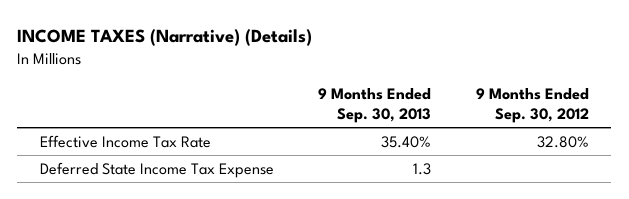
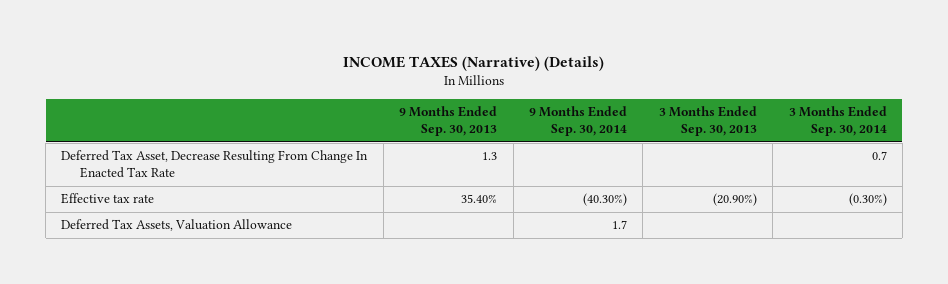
- | 9 Months Ended Sep. 30, 2013 | 9 Months Ended Sep. 30, 2012
+ | 9 Months Ended Sep. 30, 2013 | 9 Months Ended Sep. 30, 2014 | 3 Months Ended Sep. 30, 2013 | 3 Months Ended Sep. 30, 2014
- Effective Income Tax Rate | 35.40% | 32.80%
- Deferred State Income Tax Expense | 1.3 |
+ Deferred Tax Asset, Decrease Resulting From Change In Enacted Tax Rate | 1.3 | | | 0.7
+ Effective tax rate | 35.40% | (40.30%) | (20.90%) | (0.30%)
+ Deferred Tax Assets, Valuation Allowance | | 1.7 | |

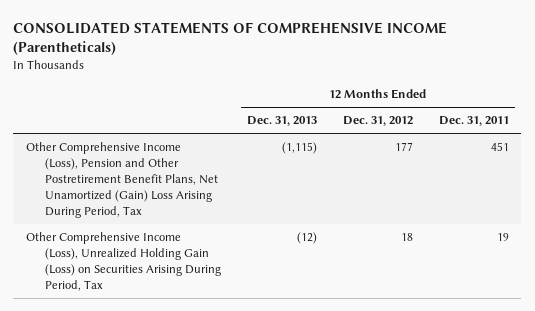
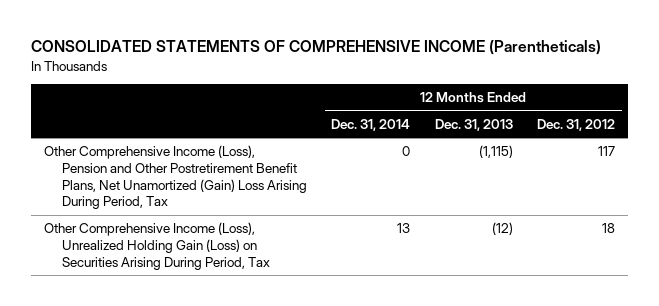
- | 12 Months Ended Dec. 31, 2013 | 12 Months Ended Dec. 31, 2012 | 12 Months Ended Dec. 31, 2011
+ | 12 Months Ended Dec. 31, 2014 | 12 Months Ended Dec. 31, 2013 | 12 Months Ended Dec. 31, 2012
- Other Comprehensive Income (Loss), Pension and Other Postretirement Benefit Plans, Net Unamortized (Gain) Loss Arising During Period, Tax | (1,115) | 177 | 451
+ Other Comprehensive Income (Loss), Pension and Other Postretirement Benefit Plans, Net Unamortized (Gain) Loss Arising During Period, Tax | 0 | (1,115) | 117

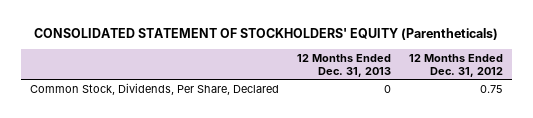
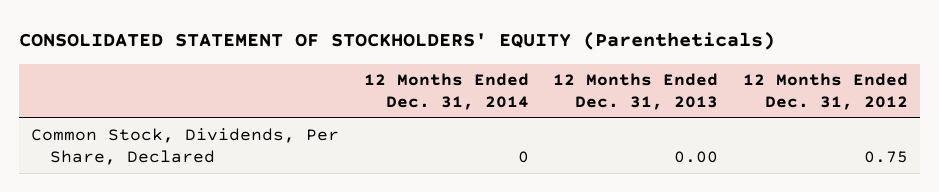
- | 12 Months Ended Dec. 31, 2013 | 12 Months Ended Dec. 31, 2012
+ | 12 Months Ended Dec. 31, 2014 | 12 Months Ended Dec. 31, 2013 | 12 Months Ended Dec. 31, 2012
- Common Stock, Dividends, Per Share, Declared | 0 | 0.75
+ Common Stock, Dividends, Per Share, Declared | 0 | 0.00 | 0.75

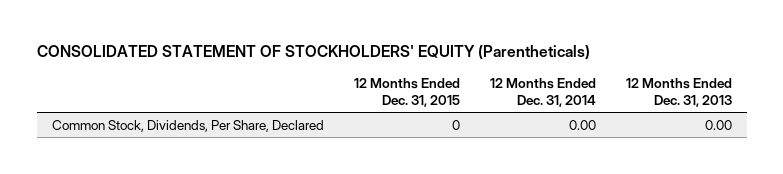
- | 12 Months Ended Dec. 31, 2014 | 12 Months Ended Dec. 31, 2013 | 12 Months Ended Dec. 31, 2012
+ | 12 Months Ended Dec. 31, 2015 | 12 Months Ended Dec. 31, 2014 | 12 Months Ended Dec. 31, 2013
- Common Stock, Dividends, Per Share, Declared | 0 | 0.00 | 0.75
+ Common Stock, Dividends, Per Share, Declared | 0 | 0.00 | 0.00

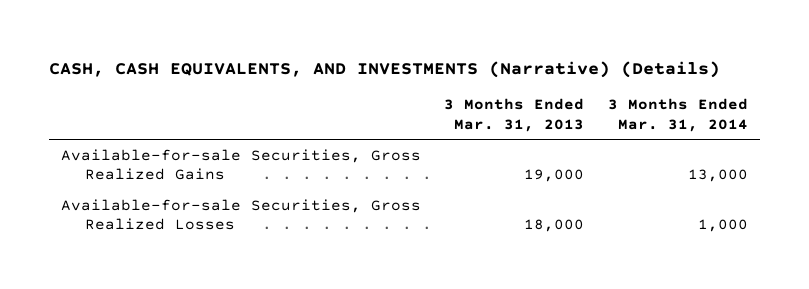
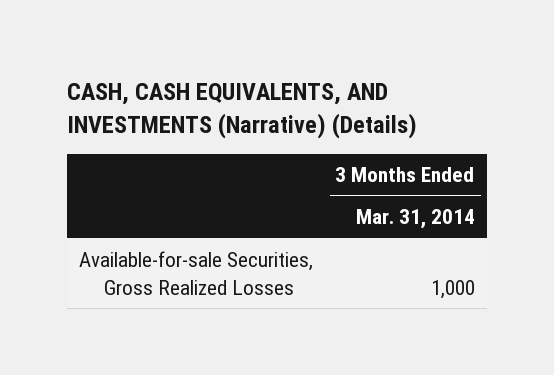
- | 3 Months Ended Mar. 31, 2013 | 3 Months Ended Mar. 31, 2014
+ | 3 Months Ended Mar. 31, 2014
- Available-for-sale Securities, Gross Realized Gains | 19,000 | 13,000

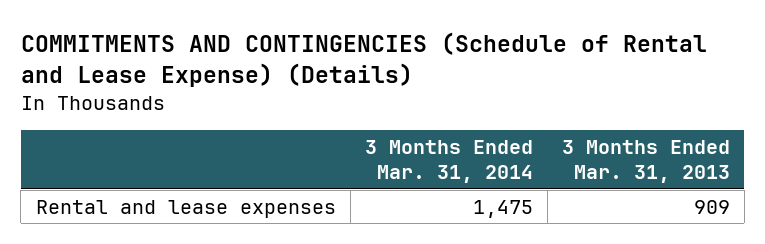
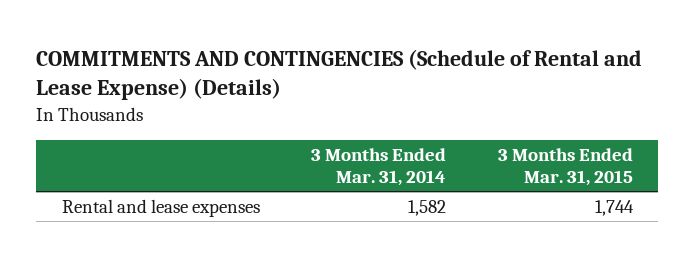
- | 3 Months Ended Mar. 31, 2014 | 3 Months Ended Mar. 31, 2013
+ | 3 Months Ended Mar. 31, 2014 | 3 Months Ended Mar. 31, 2015
- Rental and lease expenses | 1,475 | 909
+ Rental and lease expenses | 1,582 | 1,744

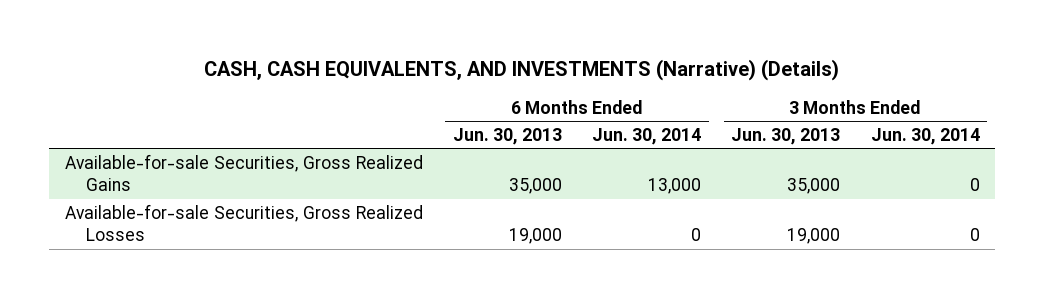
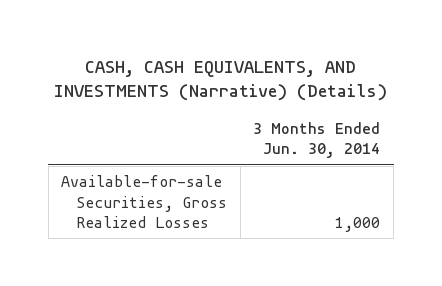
- | 6 Months Ended Jun. 30, 2013 | 6 Months Ended Jun. 30, 2014 | 3 Months Ended Jun. 30, 2013 | 3 Months Ended Jun. 30, 2014
+ | 3 Months Ended Jun. 30, 2014
- Available-for-sale Securities, Gross Realized Gains | 35,000 | 13,000 | 35,000 | 0
- Available-for-sale Securities, Gross Realized Losses | 19,000 | 0 | 19,000 | 0
+ Available-for-sale Securities, Gross Realized Losses | 1,000

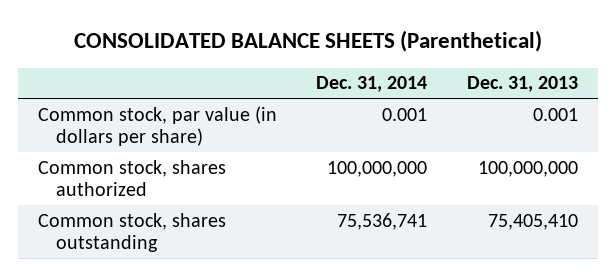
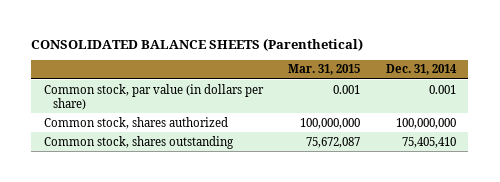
- | Dec. 31, 2014 | Dec. 31, 2013
+ | Mar. 31, 2015 | Dec. 31, 2014
- Common stock, shares outstanding | 75,536,741 | 75,405,410
+ Common stock, shares outstanding | 75,672,087 | 75,405,410

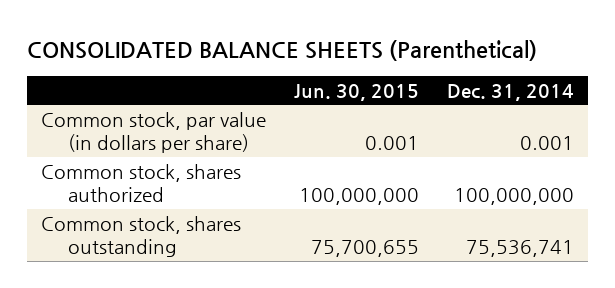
- | Mar. 31, 2015 | Dec. 31, 2014
+ | Jun. 30, 2015 | Dec. 31, 2014
- Common stock, shares outstanding | 75,672,087 | 75,405,410
+ Common stock, shares outstanding | 75,700,655 | 75,536,741

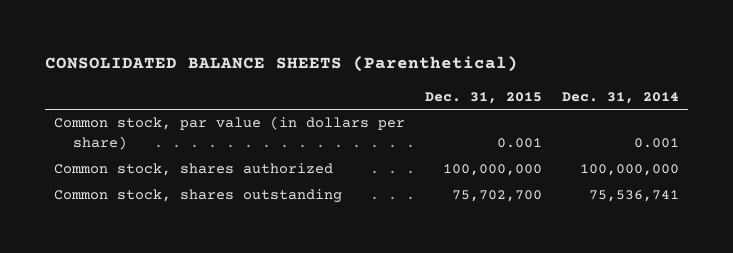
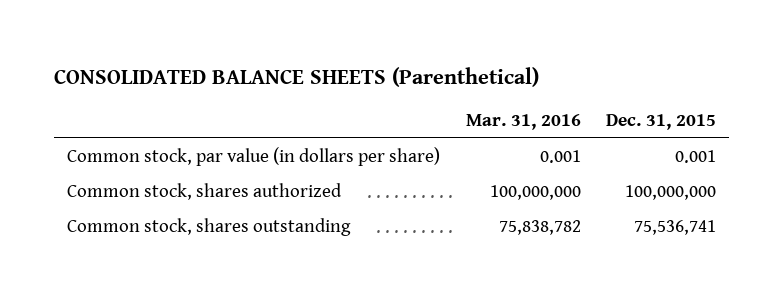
- | Dec. 31, 2015 | Dec. 31, 2014
+ | Mar. 31, 2016 | Dec. 31, 2015
- Common stock, shares outstanding | 75,702,700 | 75,536,741
+ Common stock, shares outstanding | 75,838,782 | 75,536,741

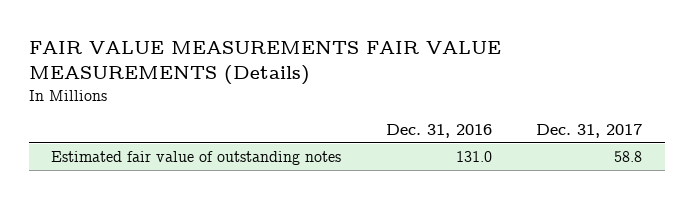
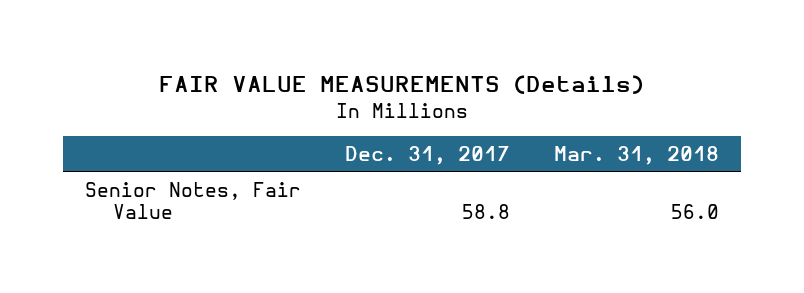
- FAIR VALUE MEASUREMENTS FAIR VALUE MEASUREMENTS (Details)
+ FAIR VALUE MEASUREMENTS (Details)
- | Dec. 31, 2016 | Dec. 31, 2017
+ | Dec. 31, 2017 | Mar. 31, 2018
- Estimated fair value of outstanding notes | 131.0 | 58.8
+ Senior Notes, Fair Value | 58.8 | 56.0

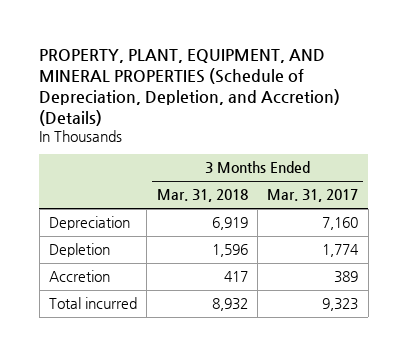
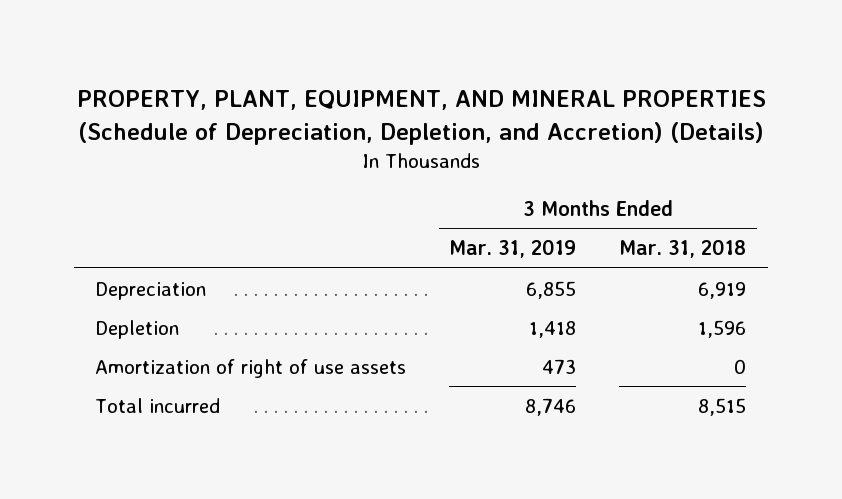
- | 3 Months Ended Mar. 31, 2018 | 3 Months Ended Mar. 31, 2017
+ | 3 Months Ended Mar. 31, 2019 | 3 Months Ended Mar. 31, 2018
- Accretion | 417 | 389
- Total incurred | 8,932 | 9,323
+ Amortization of right of use assets | 473 | 0
+ Total incurred | 8,746 | 8,515

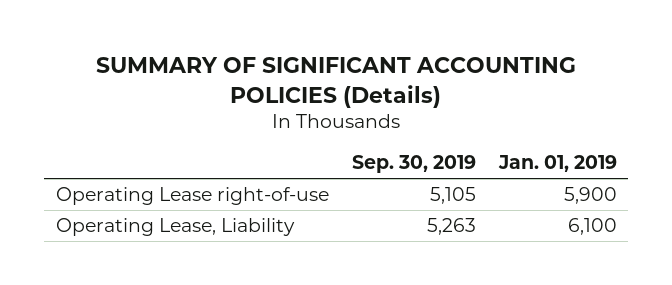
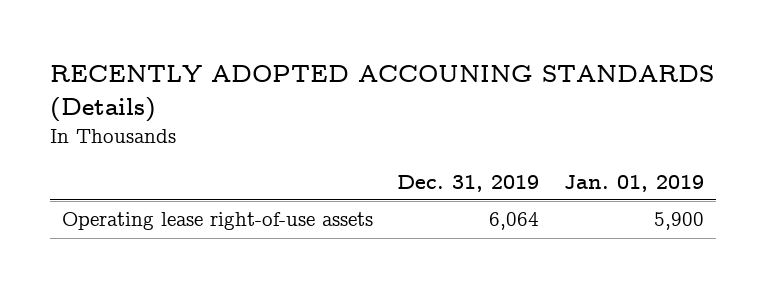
- SUMMARY OF SIGNIFICANT ACCOUNTING POLICIES (Details)
+ RECENTLY ADOPTED ACCOUNING STANDARDS (Details)
- | Sep. 30, 2019 | Jan. 01, 2019
+ | Dec. 31, 2019 | Jan. 01, 2019
- Operating Lease right-of-use | 5,105 | 5,900
- Operating Lease, Liability | 5,263 | 6,100
+ Operating lease right-of-use assets | 6,064 | 5,900

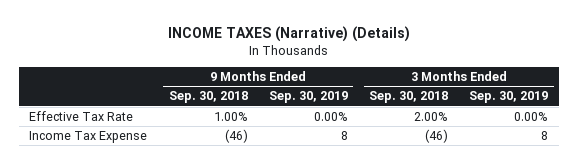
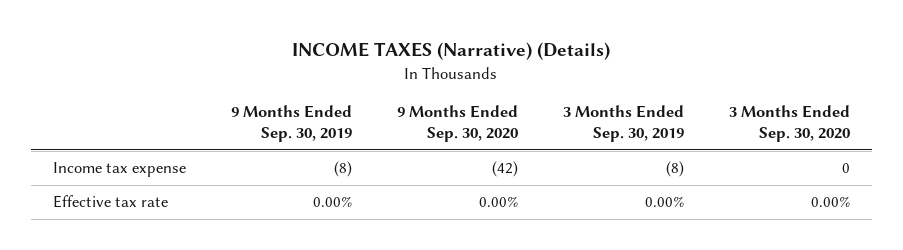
- | 9 Months Ended Sep. 30, 2018 | 9 Months Ended Sep. 30, 2019 | 3 Months Ended Sep. 30, 2018 | 3 Months Ended Sep. 30, 2019
+ | 9 Months Ended Sep. 30, 2019 | 9 Months Ended Sep. 30, 2020 | 3 Months Ended Sep. 30, 2019 | 3 Months Ended Sep. 30, 2020
- Effective Tax Rate | 1.00% | 0.00% | 2.00% | 0.00%
- Income Tax Expense | (46) | 8 | (46) | 8
+ Income tax expense | (8) | (42) | (8) | 0
+ Effective tax rate | 0.00% | 0.00% | 0.00% | 0.00%

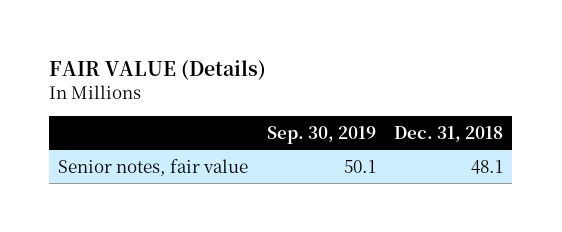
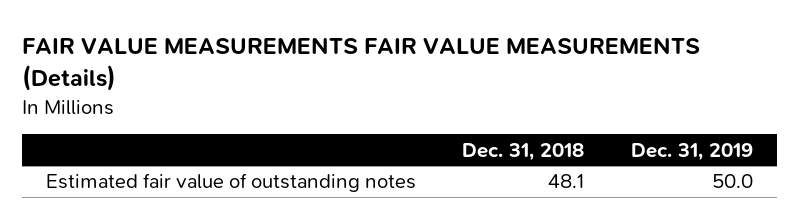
- FAIR VALUE (Details)
+ FAIR VALUE MEASUREMENTS FAIR VALUE MEASUREMENTS (Details)
- | Sep. 30, 2019 | Dec. 31, 2018
+ | Dec. 31, 2018 | Dec. 31, 2019
- Senior notes, fair value | 50.1 | 48.1
+ Estimated fair value of outstanding notes | 48.1 | 50.0

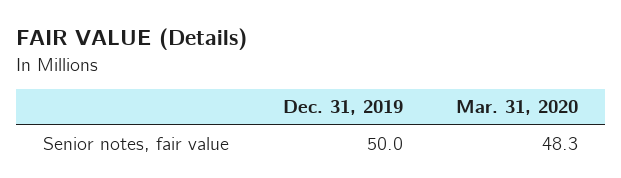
- FAIR VALUE MEASUREMENTS FAIR VALUE MEASUREMENTS (Details)
+ FAIR VALUE (Details)
- | Dec. 31, 2018 | Dec. 31, 2019
+ | Dec. 31, 2019 | Mar. 31, 2020
- Estimated fair value of outstanding notes | 48.1 | 50.0
+ Senior notes, fair value | 50.0 | 48.3

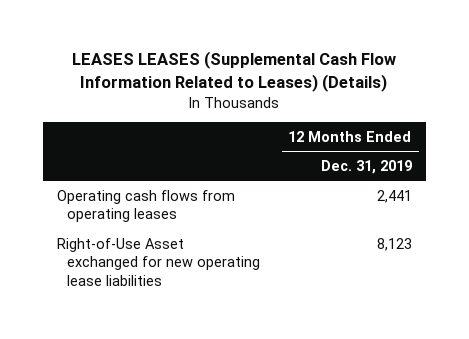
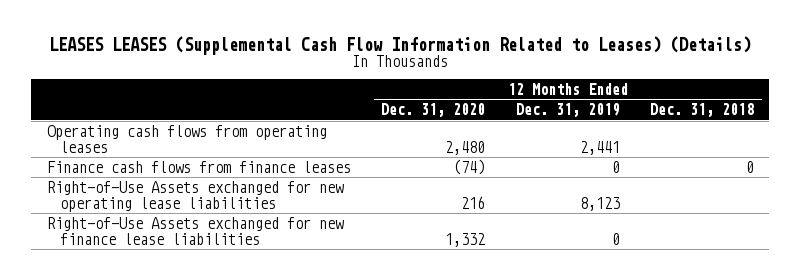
- | 12 Months Ended Dec. 31, 2019
+ | 12 Months Ended Dec. 31, 2020 | 12 Months Ended Dec. 31, 2019 | 12 Months Ended Dec. 31, 2018
- Right-of-Use Asset exchanged for new operating lease liabilities | 8,123
+ Finance cash flows from finance leases | (74) | 0 | 0
+ Right-of-Use Assets exchanged for new operating lease liabilities | 216 | 8,123 |
+ Right-of-Use Assets exchanged for new finance lease liabilities | 1,332 | 0 |

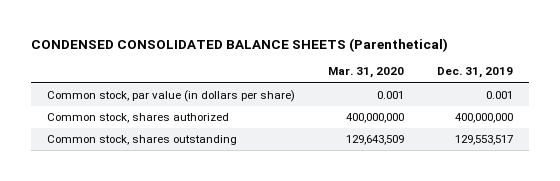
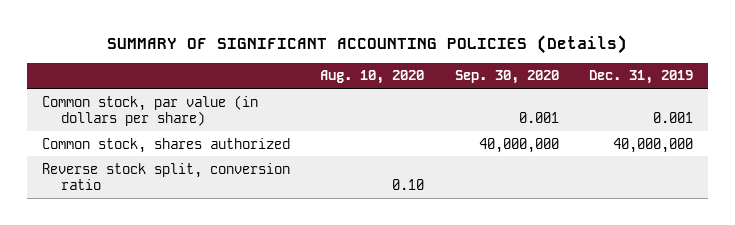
- CONDENSED CONSOLIDATED BALANCE SHEETS (Parenthetical)
+ SUMMARY OF SIGNIFICANT ACCOUNTING POLICIES (Details)
- | Mar. 31, 2020 | Dec. 31, 2019
+ | Aug. 10, 2020 | Sep. 30, 2020 | Dec. 31, 2019
- Common stock, shares authorized | 400,000,000 | 400,000,000
- Common stock, shares outstanding | 129,643,509 | 129,553,517
+ Common stock, shares authorized | | 40,000,000 | 40,000,000
+ Reverse stock split, conversion ratio | 0.10 | |

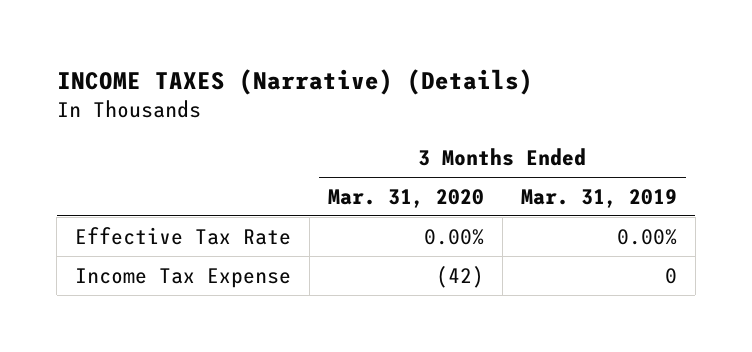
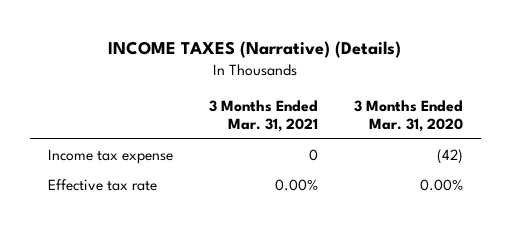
- | 3 Months Ended Mar. 31, 2020 | 3 Months Ended Mar. 31, 2019
+ | 3 Months Ended Mar. 31, 2021 | 3 Months Ended Mar. 31, 2020
- Effective Tax Rate | 0.00% | 0.00%
- Income Tax Expense | (42) | 0
+ Income tax expense | 0 | (42)
+ Effective tax rate | 0.00% | 0.00%

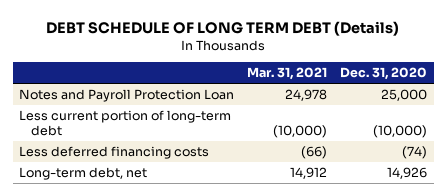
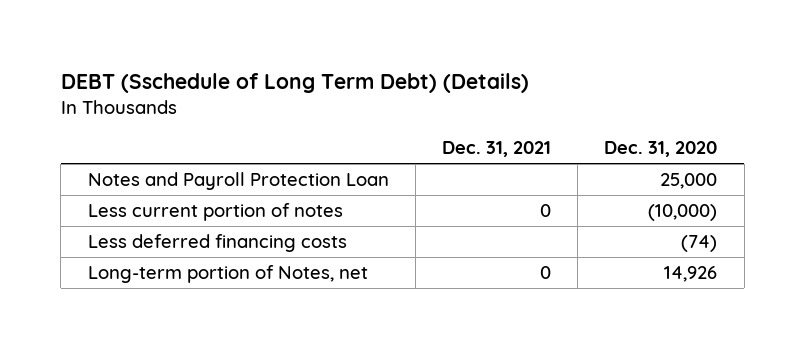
- DEBT SCHEDULE OF LONG TERM DEBT (Details)
+ DEBT (Sschedule of Long Term Debt) (Details)
- | Mar. 31, 2021 | Dec. 31, 2020
+ | Dec. 31, 2021 | Dec. 31, 2020
- Less current portion of long-term debt | (10,000) | (10,000)
+ Less current portion of notes | 0 | (10,000)
- Long-term debt, net | 14,912 | 14,926
+ Long-term portion of Notes, net | 0 | 14,926

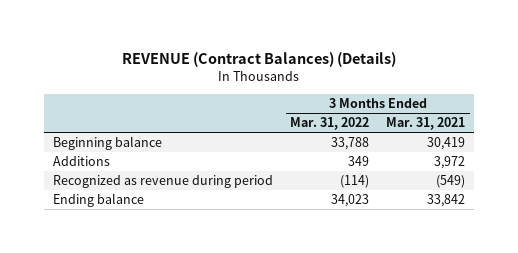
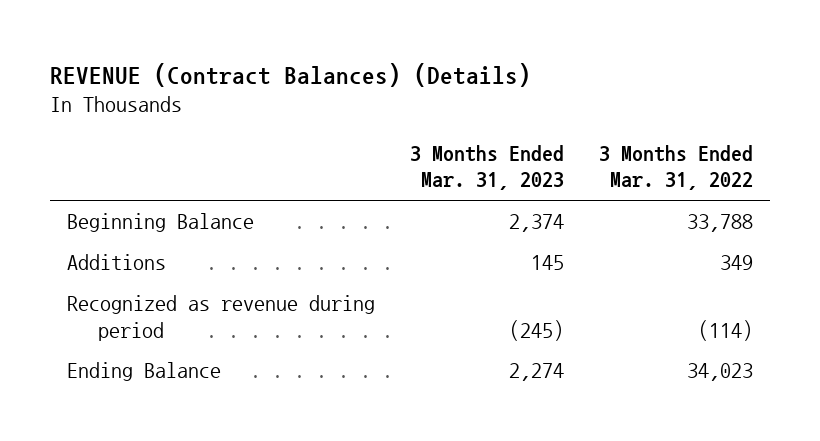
- | 3 Months Ended Mar. 31, 2022 | 3 Months Ended Mar. 31, 2021
+ | 3 Months Ended Mar. 31, 2023 | 3 Months Ended Mar. 31, 2022
- Beginning balance | 33,788 | 30,419
+ Beginning Balance | 2,374 | 33,788
- Ending balance | 34,023 | 33,842
+ Ending Balance | 2,274 | 34,023

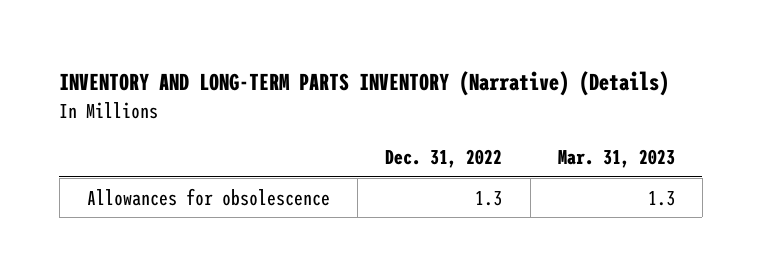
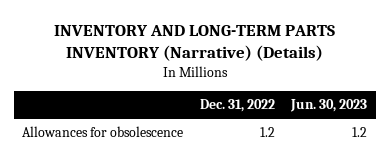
- | Dec. 31, 2022 | Mar. 31, 2023
+ | Dec. 31, 2022 | Jun. 30, 2023
- Allowances for obsolescence | 1.3 | 1.3
+ Allowances for obsolescence | 1.2 | 1.2

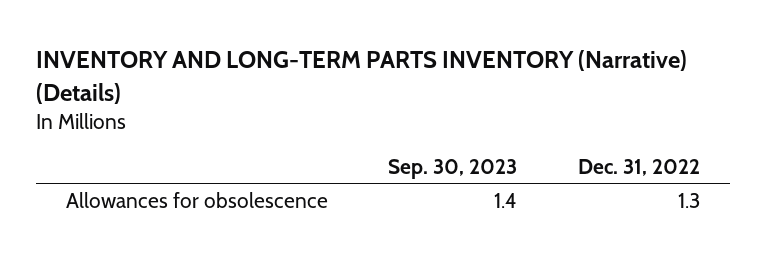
- | Dec. 31, 2022 | Jun. 30, 2023
+ | Sep. 30, 2023 | Dec. 31, 2022
- Allowances for obsolescence | 1.2 | 1.2
+ Allowances for obsolescence | 1.4 | 1.3

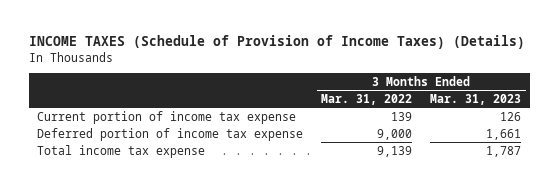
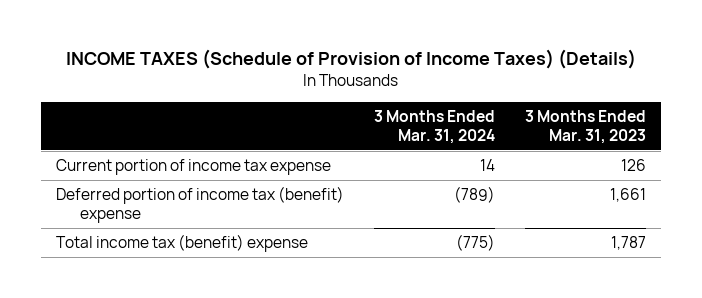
- | 3 Months Ended Mar. 31, 2022 | 3 Months Ended Mar. 31, 2023
+ | 3 Months Ended Mar. 31, 2024 | 3 Months Ended Mar. 31, 2023
- Deferred portion of income tax expense | 9,000 | 1,661
- Total income tax expense | 9,139 | 1,787
+ Deferred portion of income tax (benefit) expense | (789) | 1,661
+ Total income tax (benefit) expense | (775) | 1,787

